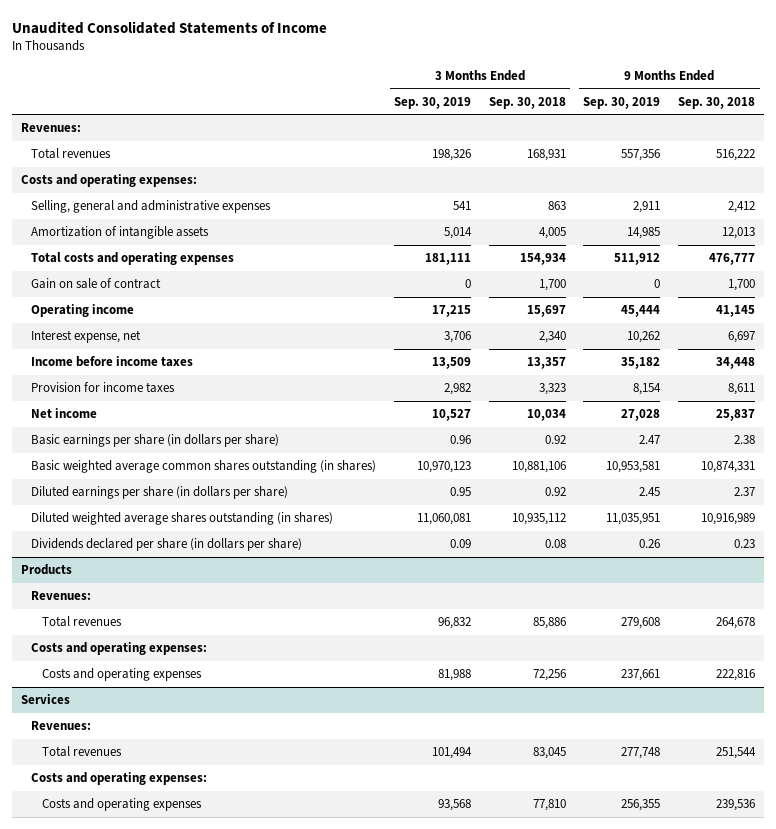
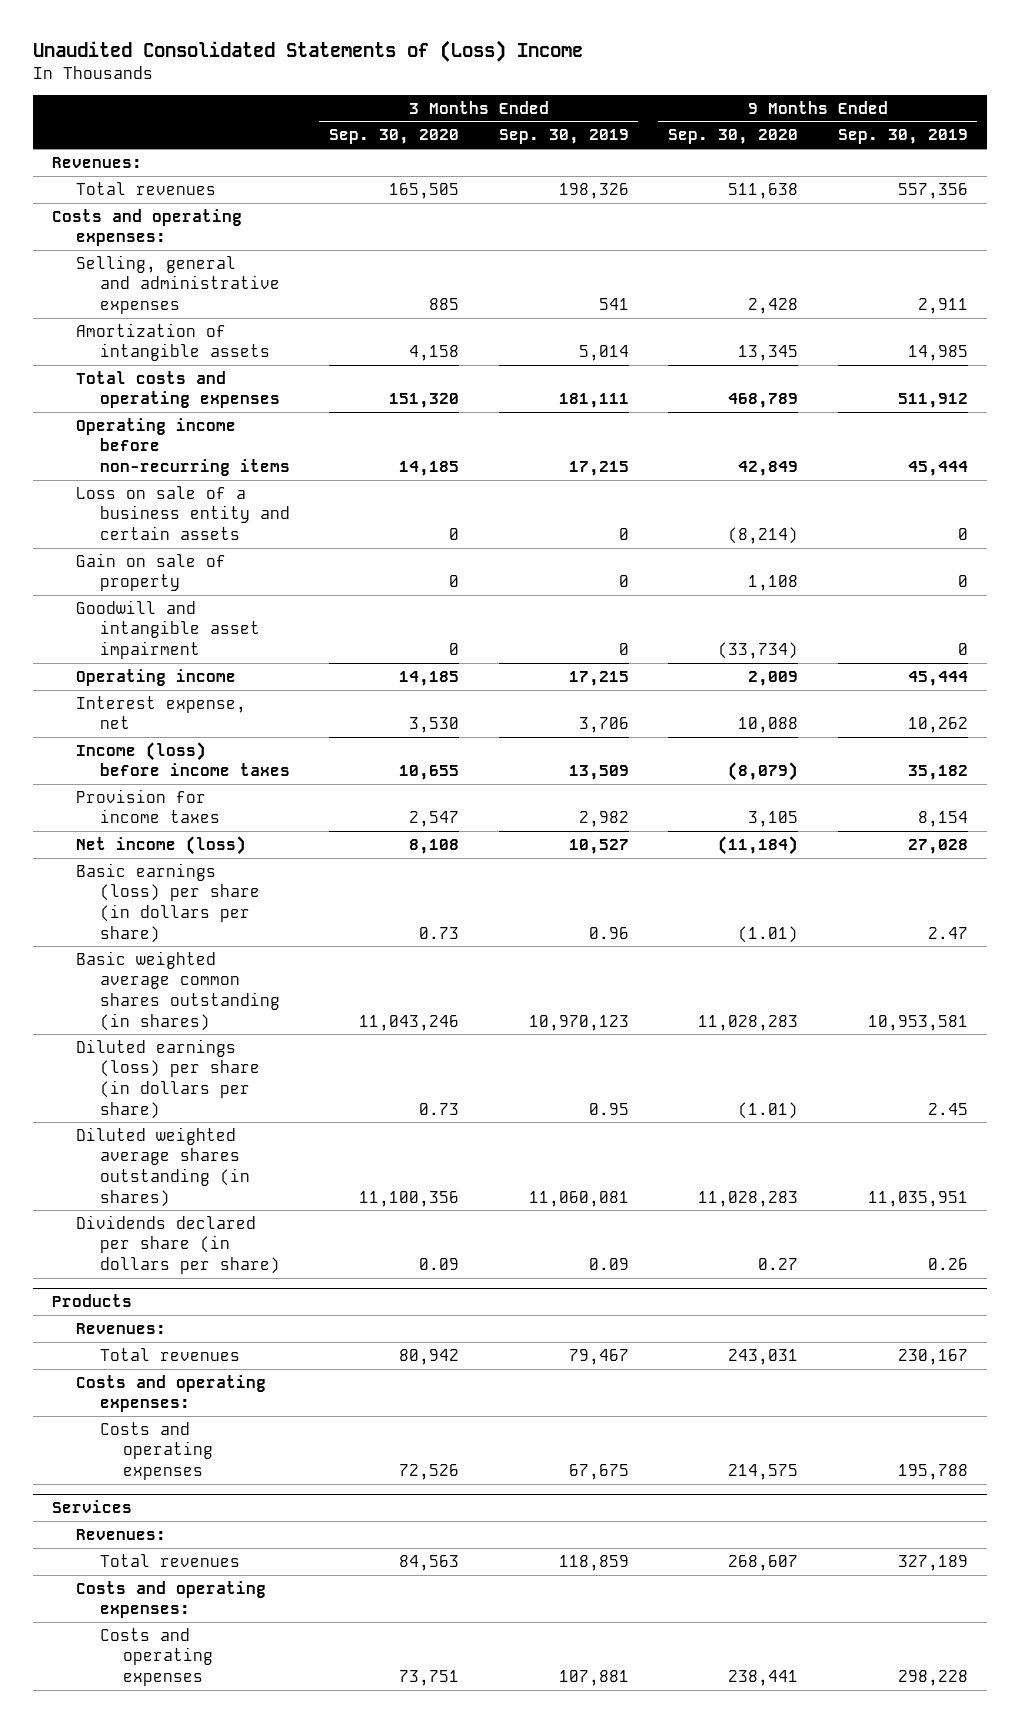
- Unaudited Consolidated Statements of Income
+ Unaudited Consolidated Statements of (Loss) Income
- | 3 Months Ended Sep. 30, 2019 | 3 Months Ended Sep. 30, 2018 | 9 Months Ended Sep. 30, 2019 | 9 Months Ended Sep. 30, 2018
+ | 3 Months Ended Sep. 30, 2020 | 3 Months Ended Sep. 30, 2019 | 9 Months Ended Sep. 30, 2020 | 9 Months Ended Sep. 30, 2019
- Gain on sale of contract | 0 | 1,700 | 0 | 1,700
+ Operating income before non-recurring items | 14,185 | 17,215 | 42,849 | 45,444
+ Loss on sale of a business entity and certain assets | 0 | 0 | (8,214) | 0
+ Gain on sale of property | 0 | 0 | 1,108 | 0
+ Goodwill and intangible asset impairment | 0 | 0 | (33,734) | 0
- Income before income taxes | 13,509 | 13,357 | 35,182 | 34,448
+ Income (loss) before income taxes | 10,655 | 13,509 | (8,079) | 35,182
- Net income | 10,527 | 10,034 | 27,028 | 25,837
- Basic earnings per share (in dollars per share) | 0.96 | 0.92 | 2.47 | 2.38
+ Net income (loss) | 8,108 | 10,527 | (11,184) | 27,028
+ Basic earnings (loss) per share (in dollars per share) | 0.73 | 0.96 | (1.01) | 2.47
- Diluted earnings per share (in dollars per share) | 0.95 | 0.92 | 2.45 | 2.37
+ Diluted earnings (loss) per share (in dollars per share) | 0.73 | 0.95 | (1.01) | 2.45
@ Products
- Total revenues | 96,832 | 85,886 | 279,608 | 264,678
+ Total revenues | 80,942 | 79,467 | 243,031 | 230,167
- Costs and operating expenses | 81,988 | 72,256 | 237,661 | 222,816
+ Costs and operating expenses | 72,526 | 67,675 | 214,575 | 195,788
@ Services
- Total revenues | 101,494 | 83,045 | 277,748 | 251,544
+ Total revenues | 84,563 | 118,859 | 268,607 | 327,189
- Costs and operating expenses | 93,568 | 77,810 | 256,355 | 239,536
+ Costs and operating expenses | 73,751 | 107,881 | 238,441 | 298,228

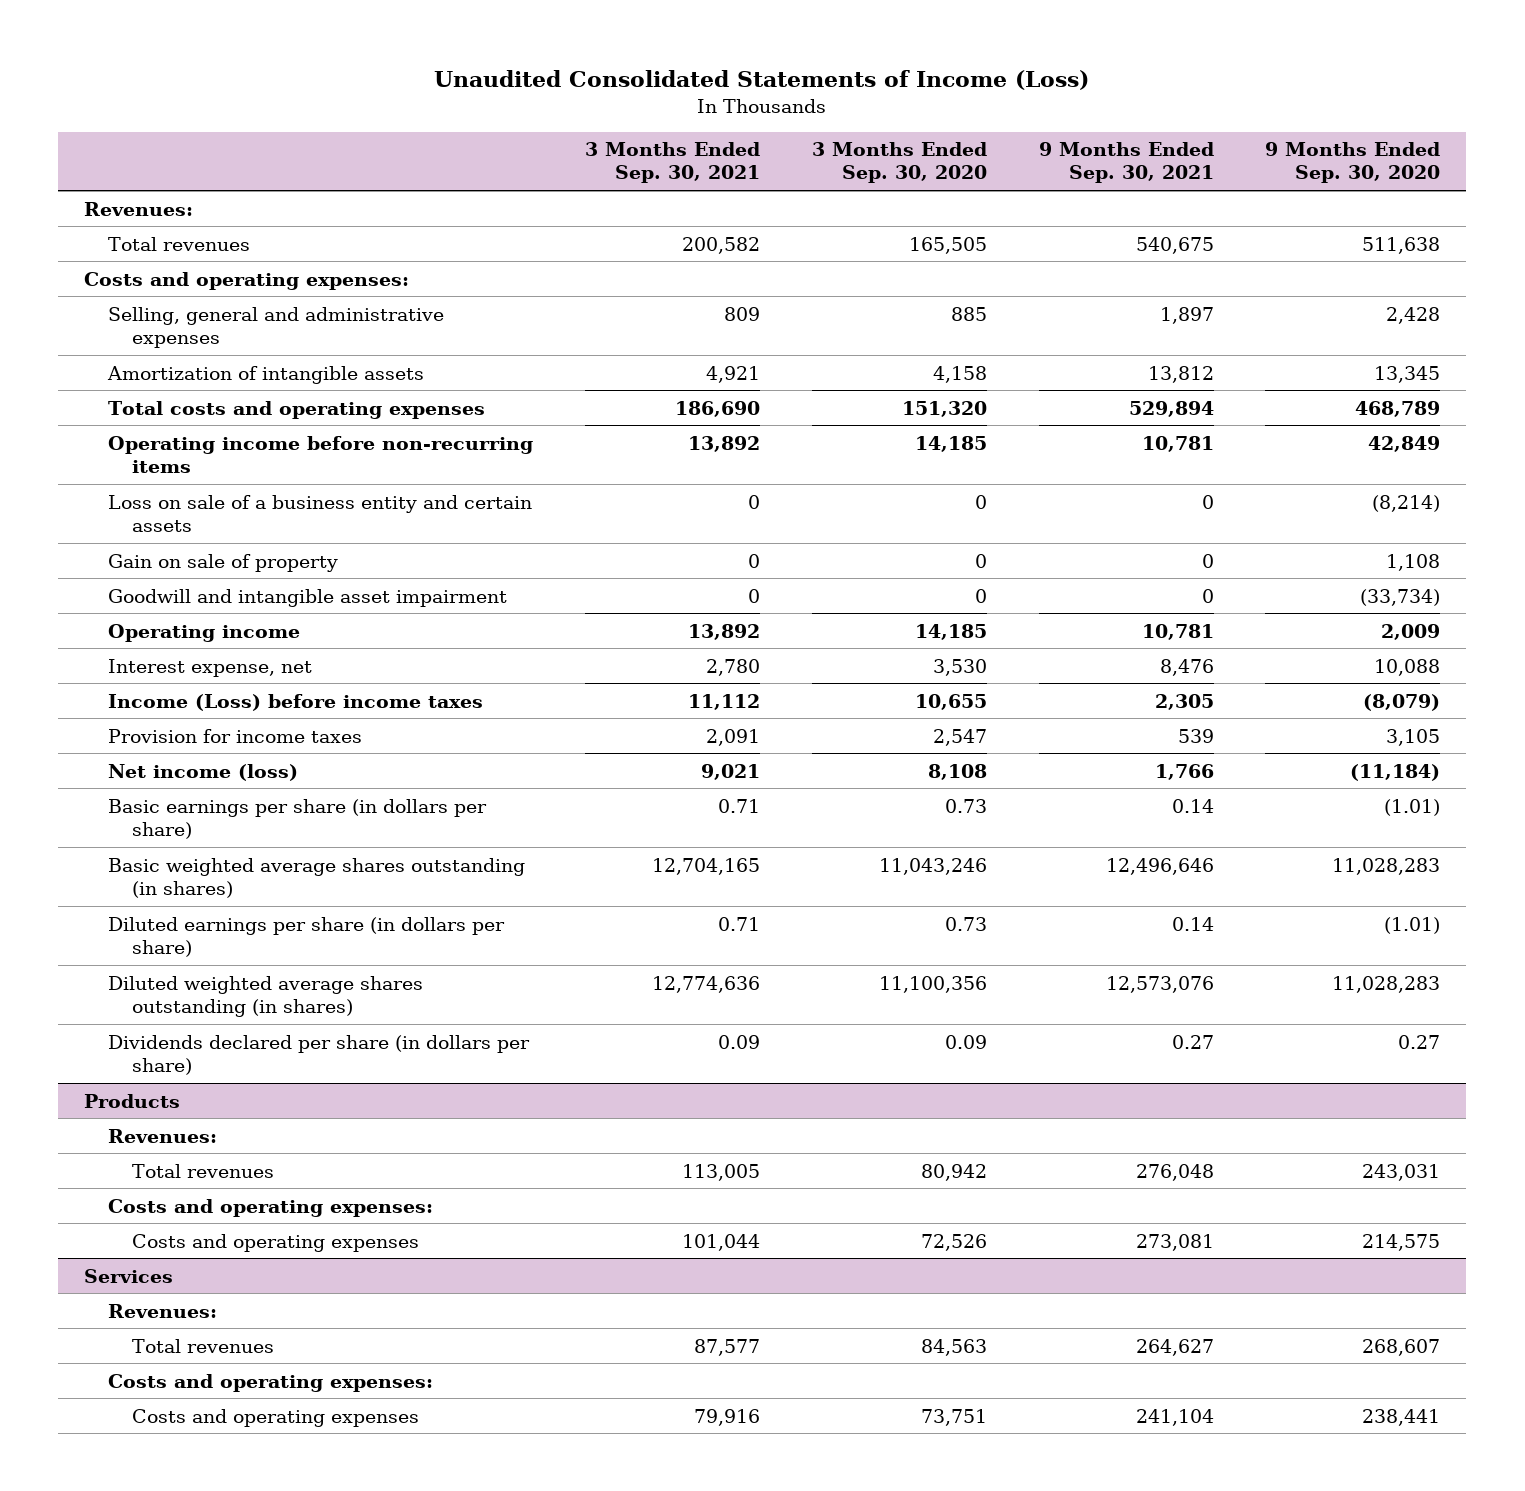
- Unaudited Consolidated Statements of (Loss) Income
+ Unaudited Consolidated Statements of Income (Loss)
- | 3 Months Ended Sep. 30, 2020 | 3 Months Ended Sep. 30, 2019 | 9 Months Ended Sep. 30, 2020 | 9 Months Ended Sep. 30, 2019
+ | 3 Months Ended Sep. 30, 2021 | 3 Months Ended Sep. 30, 2020 | 9 Months Ended Sep. 30, 2021 | 9 Months Ended Sep. 30, 2020
- Income (loss) before income taxes | 10,655 | 13,509 | (8,079) | 35,182
+ Income (Loss) before income taxes | 11,112 | 10,655 | 2,305 | (8,079)
- Basic earnings (loss) per share (in dollars per share) | 0.73 | 0.96 | (1.01) | 2.47
- Basic weighted average common shares outstanding (in shares) | 11,043,246 | 10,970,123 | 11,028,283 | 10,953,581
- Diluted earnings (loss) per share (in dollars per share) | 0.73 | 0.95 | (1.01) | 2.45
+ Basic earnings per share (in dollars per share) | 0.71 | 0.73 | 0.14 | (1.01)
+ Basic weighted average shares outstanding (in shares) | 12,704,165 | 11,043,246 | 12,496,646 | 11,028,283
+ Diluted earnings per share (in dollars per share) | 0.71 | 0.73 | 0.14 | (1.01)

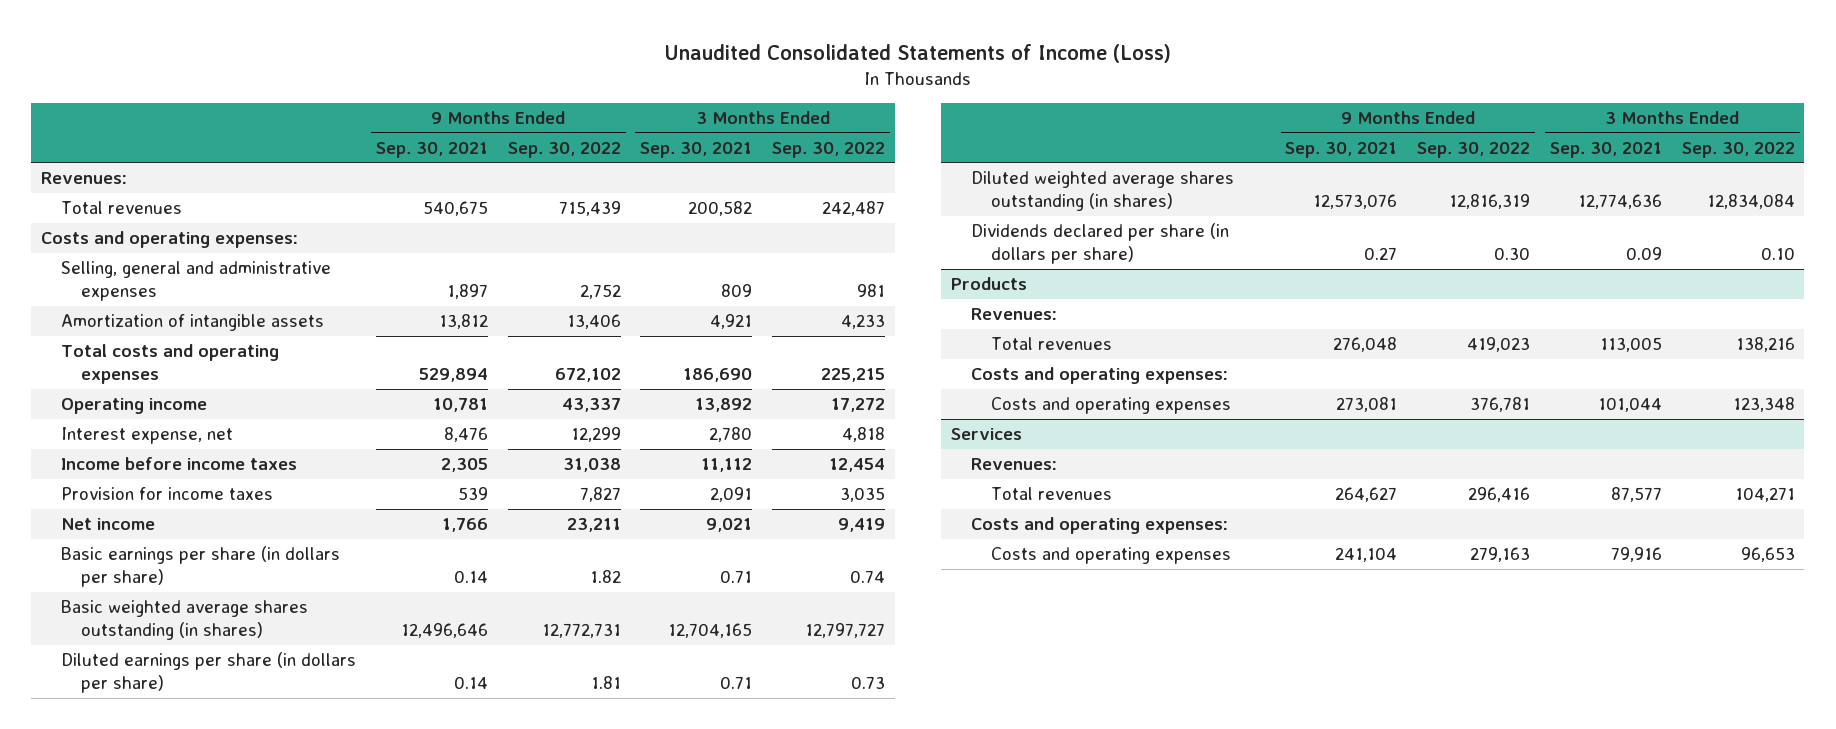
- | 3 Months Ended Sep. 30, 2021 | 3 Months Ended Sep. 30, 2020 | 9 Months Ended Sep. 30, 2021 | 9 Months Ended Sep. 30, 2020
+ | 9 Months Ended Sep. 30, 2021 | 9 Months Ended Sep. 30, 2022 | 3 Months Ended Sep. 30, 2021 | 3 Months Ended Sep. 30, 2022
- Operating income before non-recurring items | 13,892 | 14,185 | 10,781 | 42,849
- Loss on sale of a business entity and certain assets | 0 | 0 | 0 | (8,214)
- Gain on sale of property | 0 | 0 | 0 | 1,108
- Goodwill and intangible asset impairment | 0 | 0 | 0 | (33,734)
- Income (Loss) before income taxes | 11,112 | 10,655 | 2,305 | (8,079)
+ Income before income taxes | 2,305 | 31,038 | 11,112 | 12,454
- Net income (loss) | 9,021 | 8,108 | 1,766 | (11,184)
+ Net income | 1,766 | 23,211 | 9,021 | 9,419

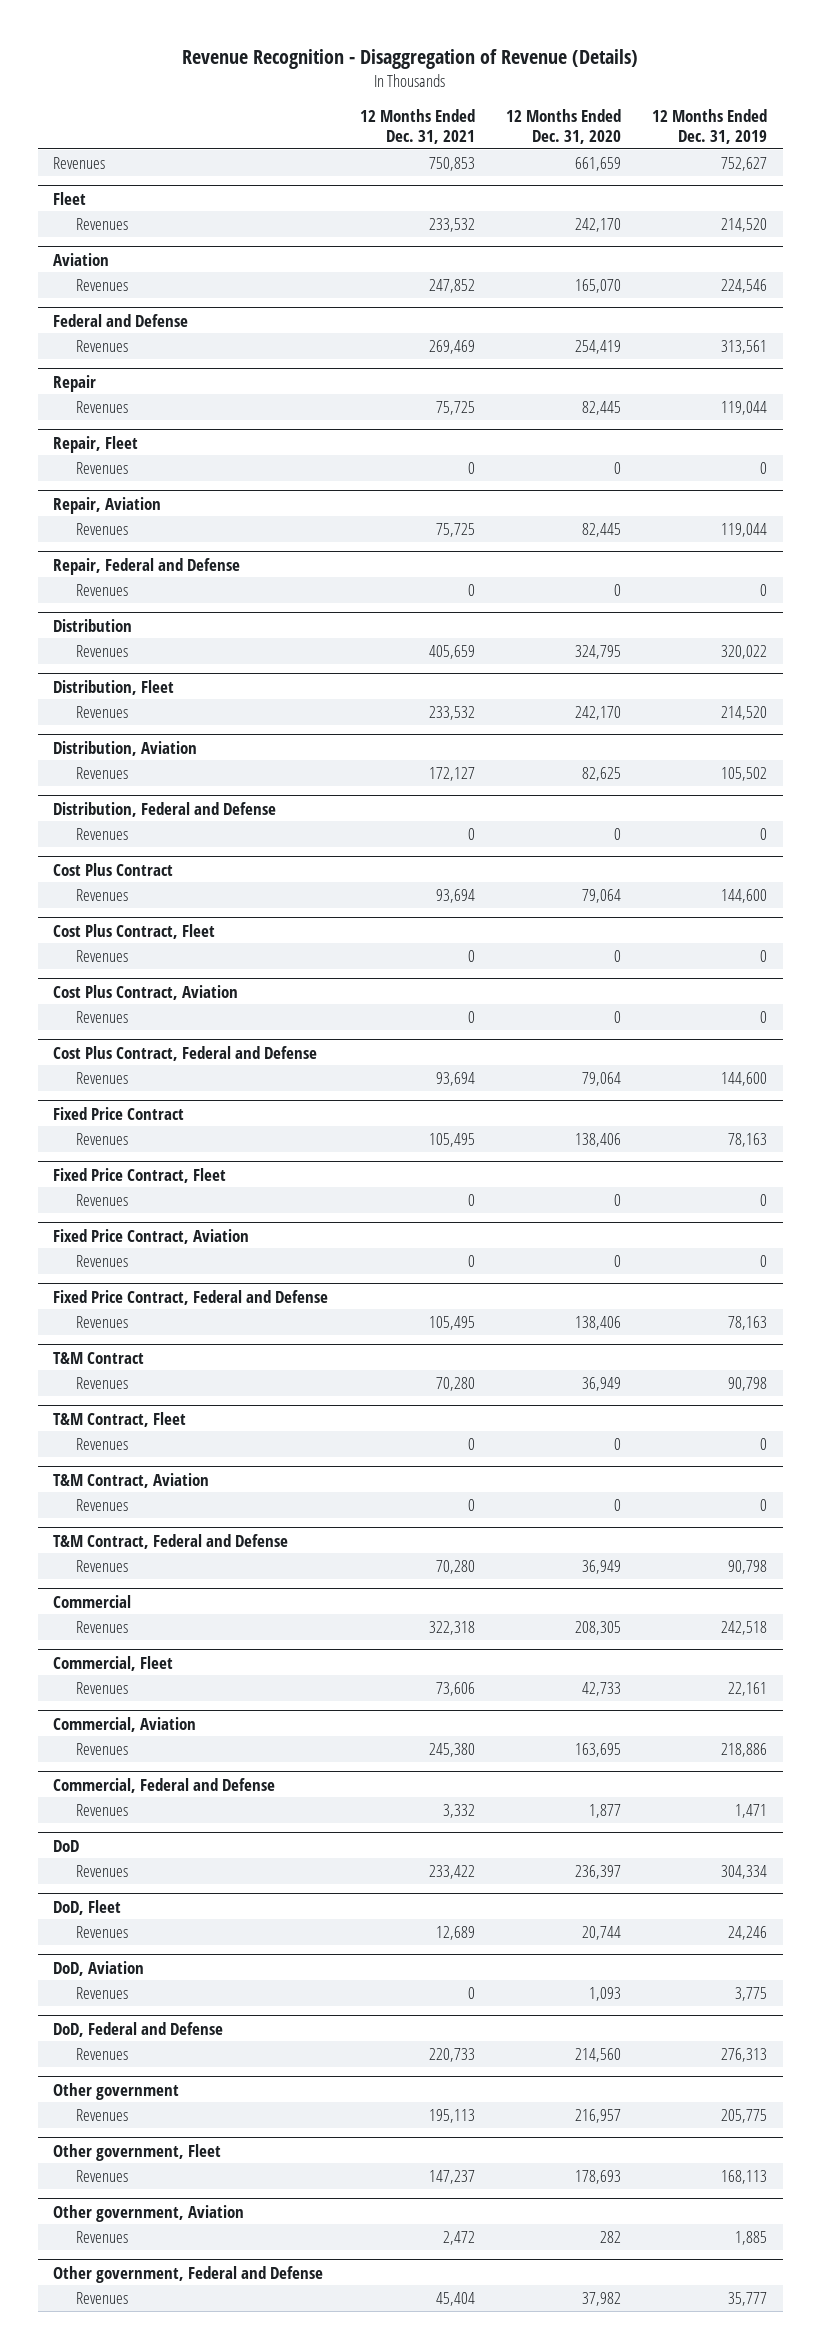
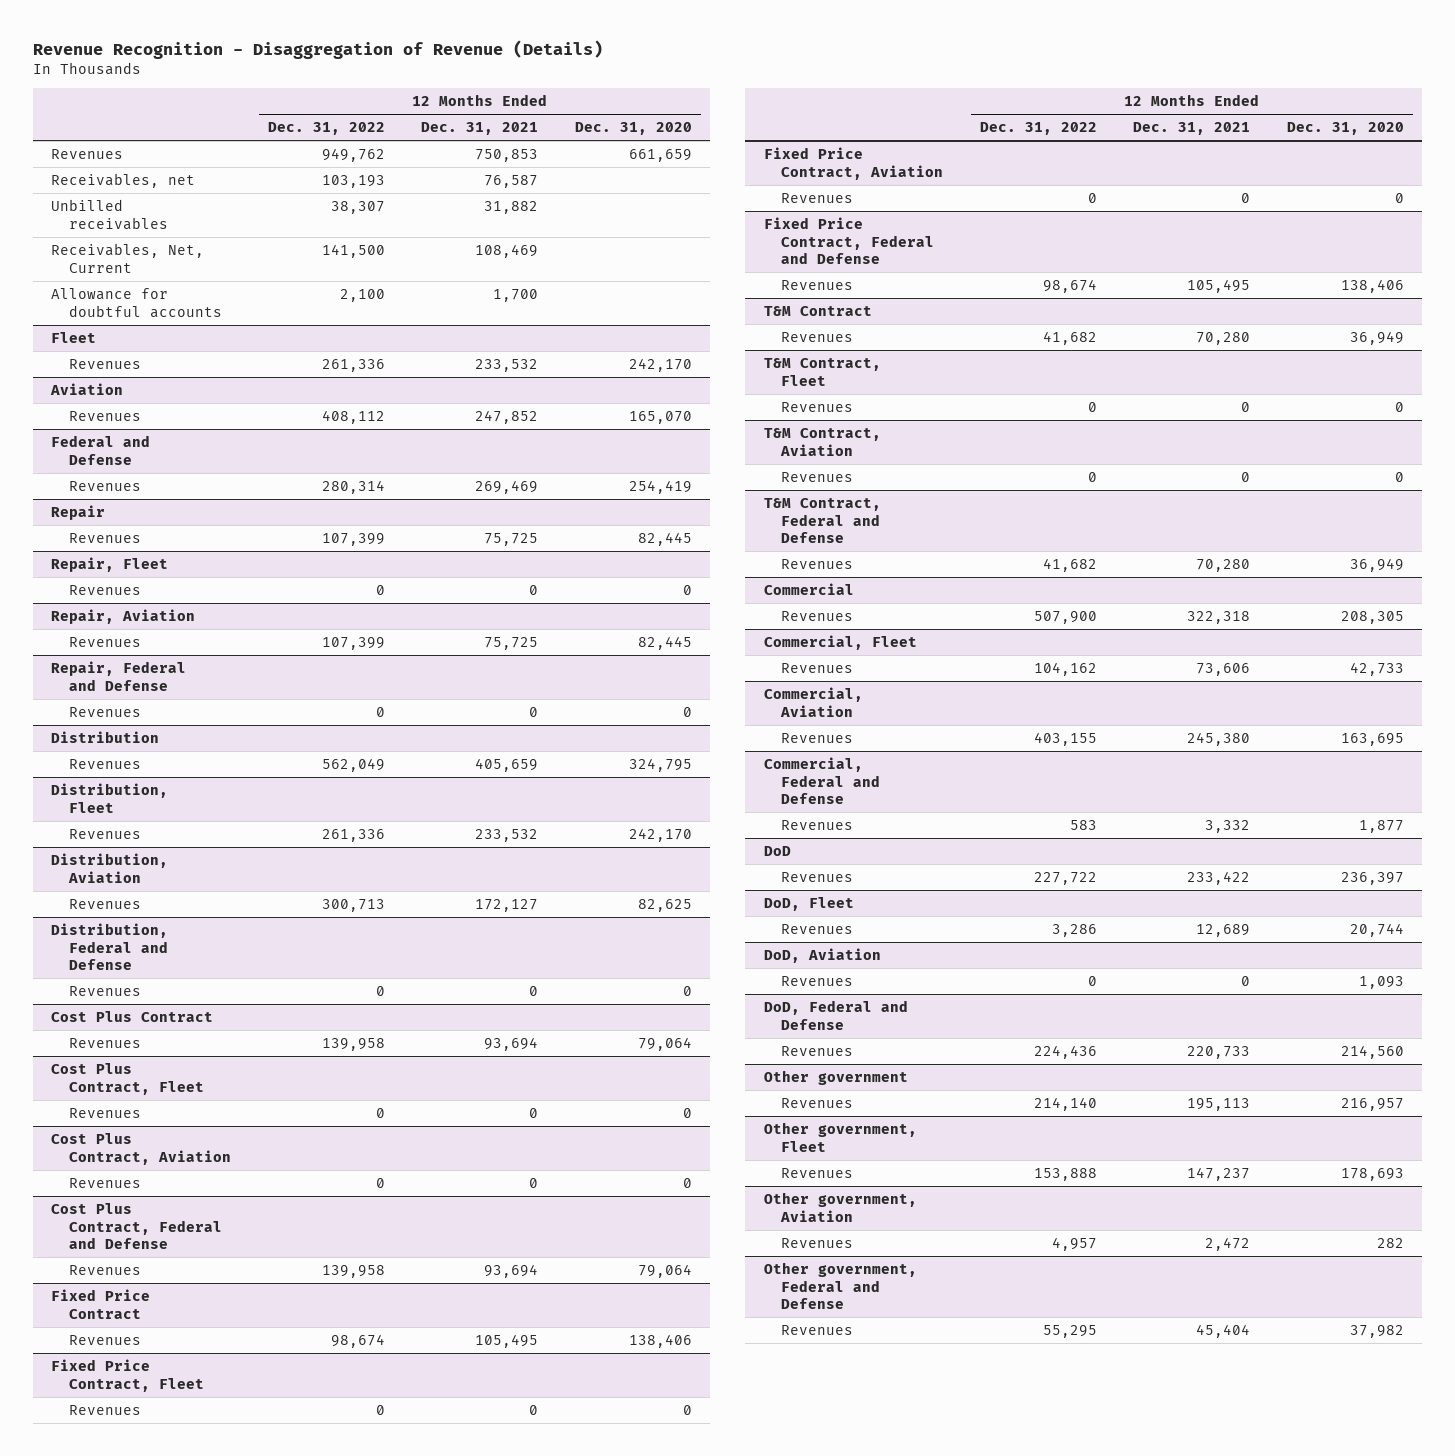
- | 12 Months Ended Dec. 31, 2021 | 12 Months Ended Dec. 31, 2020 | 12 Months Ended Dec. 31, 2019
+ | 12 Months Ended Dec. 31, 2022 | 12 Months Ended Dec. 31, 2021 | 12 Months Ended Dec. 31, 2020
+ Receivables, net | 103,193 | 76,587 |
+ Unbilled receivables | 38,307 | 31,882 |
+ Receivables, Net, Current | 141,500 | 108,469 |
+ Allowance for doubtful accounts | 2,100 | 1,700 |

